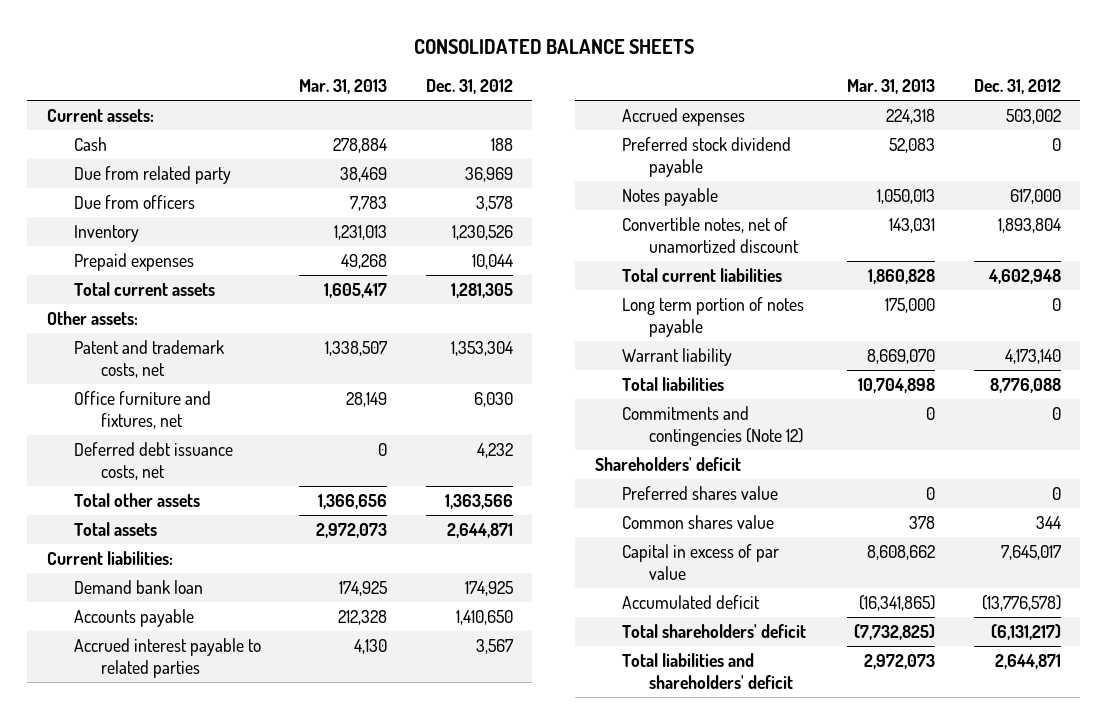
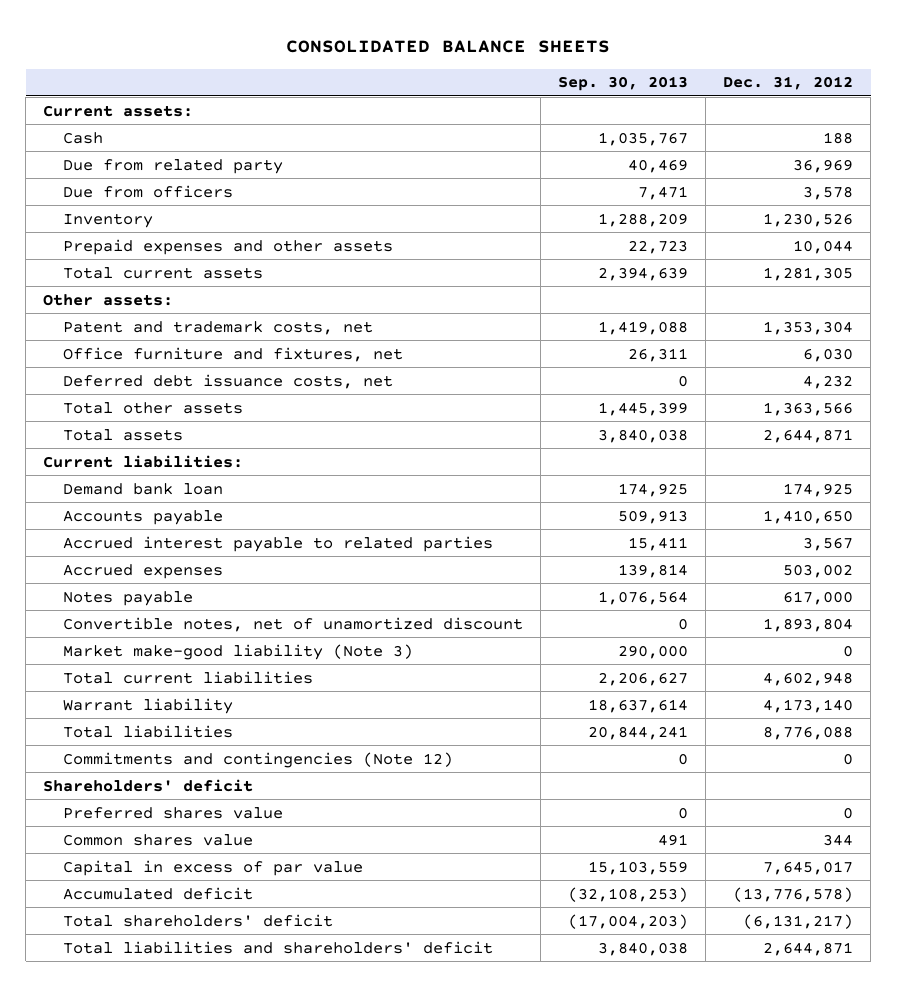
- | Mar. 31, 2013 | Dec. 31, 2012
+ | Sep. 30, 2013 | Dec. 31, 2012
- Prepaid expenses | 49,268 | 10,044
+ Prepaid expenses and other assets | 22,723 | 10,044
- Preferred stock dividend payable | 52,083 | 0
+ Market make-good liability (Note 3) | 290,000 | 0
- Long term portion of notes payable | 175,000 | 0

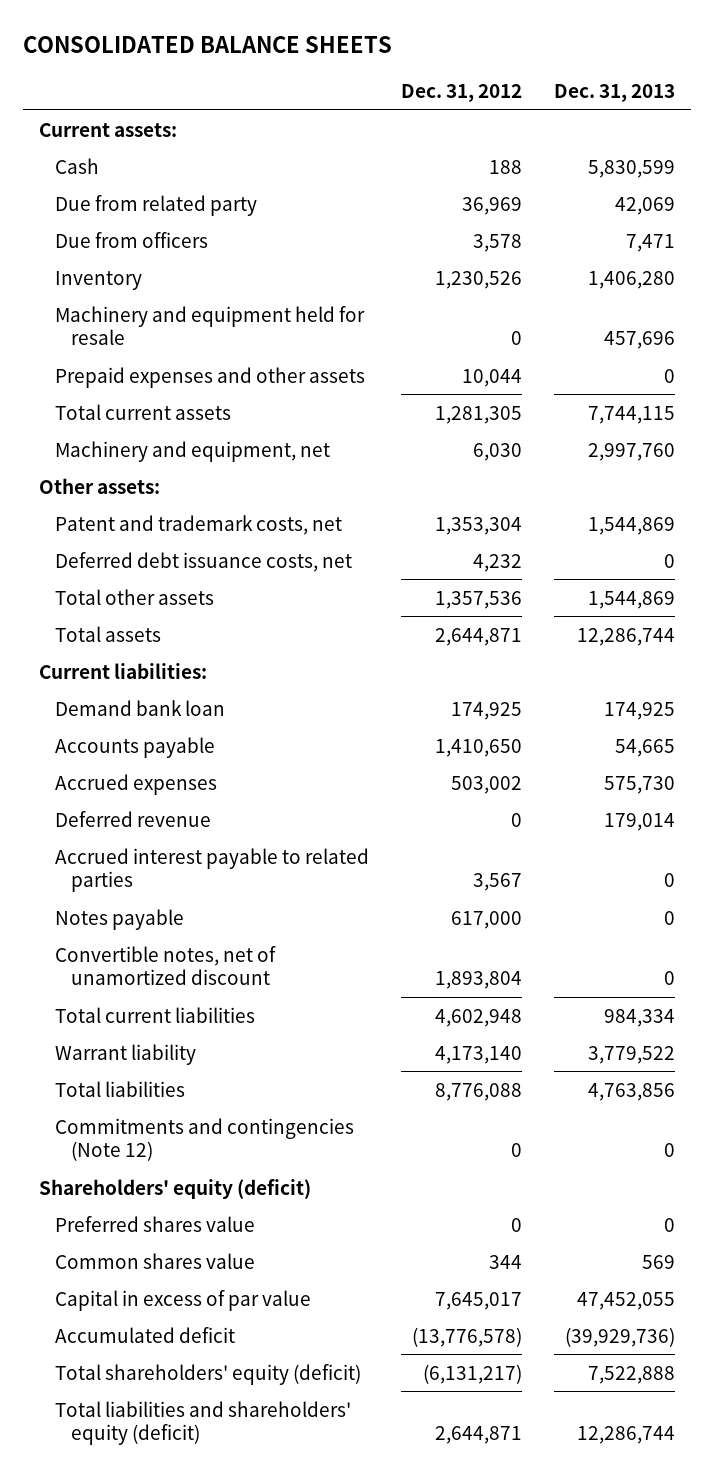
- | Sep. 30, 2013 | Dec. 31, 2012
+ | Dec. 31, 2012 | Dec. 31, 2013
+ Machinery and equipment held for resale | 0 | 457,696
+ Machinery and equipment, net | 6,030 | 2,997,760
- Office furniture and fixtures, net | 26,311 | 6,030
- Total other assets | 1,445,399 | 1,363,566
+ Total other assets | 1,357,536 | 1,544,869
+ Deferred revenue | 0 | 179,014
moved down: Accrued interest payable to related parties | 3,567 | 0
- Market make-good liability (Note 3) | 290,000 | 0
- Shareholders' deficit
+ Shareholders' equity (deficit)
- Total shareholders' deficit | (17,004,203) | (6,131,217)
- Total liabilities and shareholders' deficit | 3,840,038 | 2,644,871
+ Total shareholders' equity (deficit) | (6,131,217) | 7,522,888
+ Total liabilities and shareholders' equity (deficit) | 2,644,871 | 12,286,744

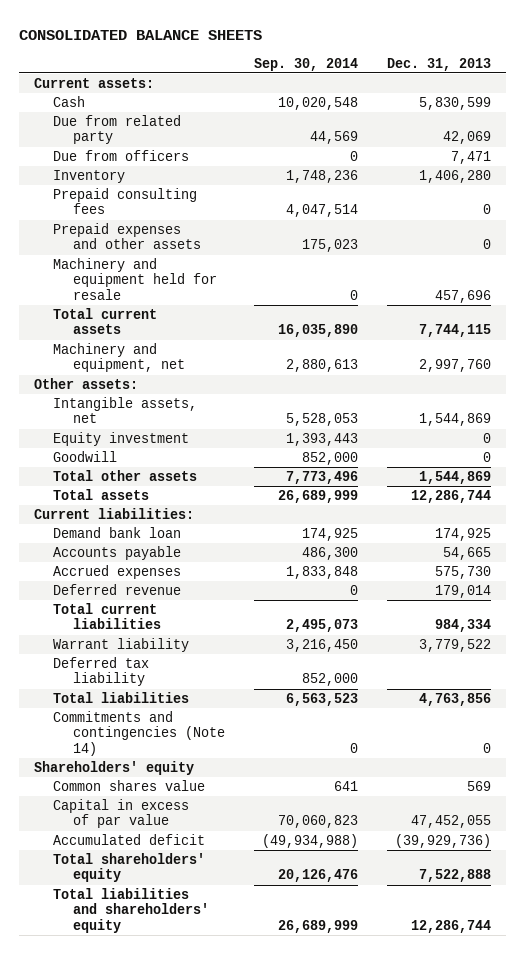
- | Dec. 31, 2012 | Dec. 31, 2013
+ | Sep. 30, 2014 | Dec. 31, 2013
+ Prepaid consulting fees | 4,047,514 | 0
moved down: Machinery and equipment held for resale | 0 | 457,696
- Patent and trademark costs, net | 1,353,304 | 1,544,869
- Deferred debt issuance costs, net | 4,232 | 0
+ Intangible assets, net | 5,528,053 | 1,544,869
+ Equity investment | 1,393,443 | 0
+ Goodwill | 852,000 | 0
- Accrued interest payable to related parties | 3,567 | 0
- Notes payable | 617,000 | 0
- Convertible notes, net of unamortized discount | 1,893,804 | 0
+ Deferred tax liability | 852,000 |
- Commitments and contingencies (Note 12) | 0 | 0
- Shareholders' equity (deficit)
- Preferred shares value | 0 | 0
+ Commitments and contingencies (Note 14) | 0 | 0
+ Shareholders' equity
- Total shareholders' equity (deficit) | (6,131,217) | 7,522,888
- Total liabilities and shareholders' equity (deficit) | 2,644,871 | 12,286,744
+ Total shareholders' equity | 20,126,476 | 7,522,888
+ Total liabilities and shareholders' equity | 26,689,999 | 12,286,744

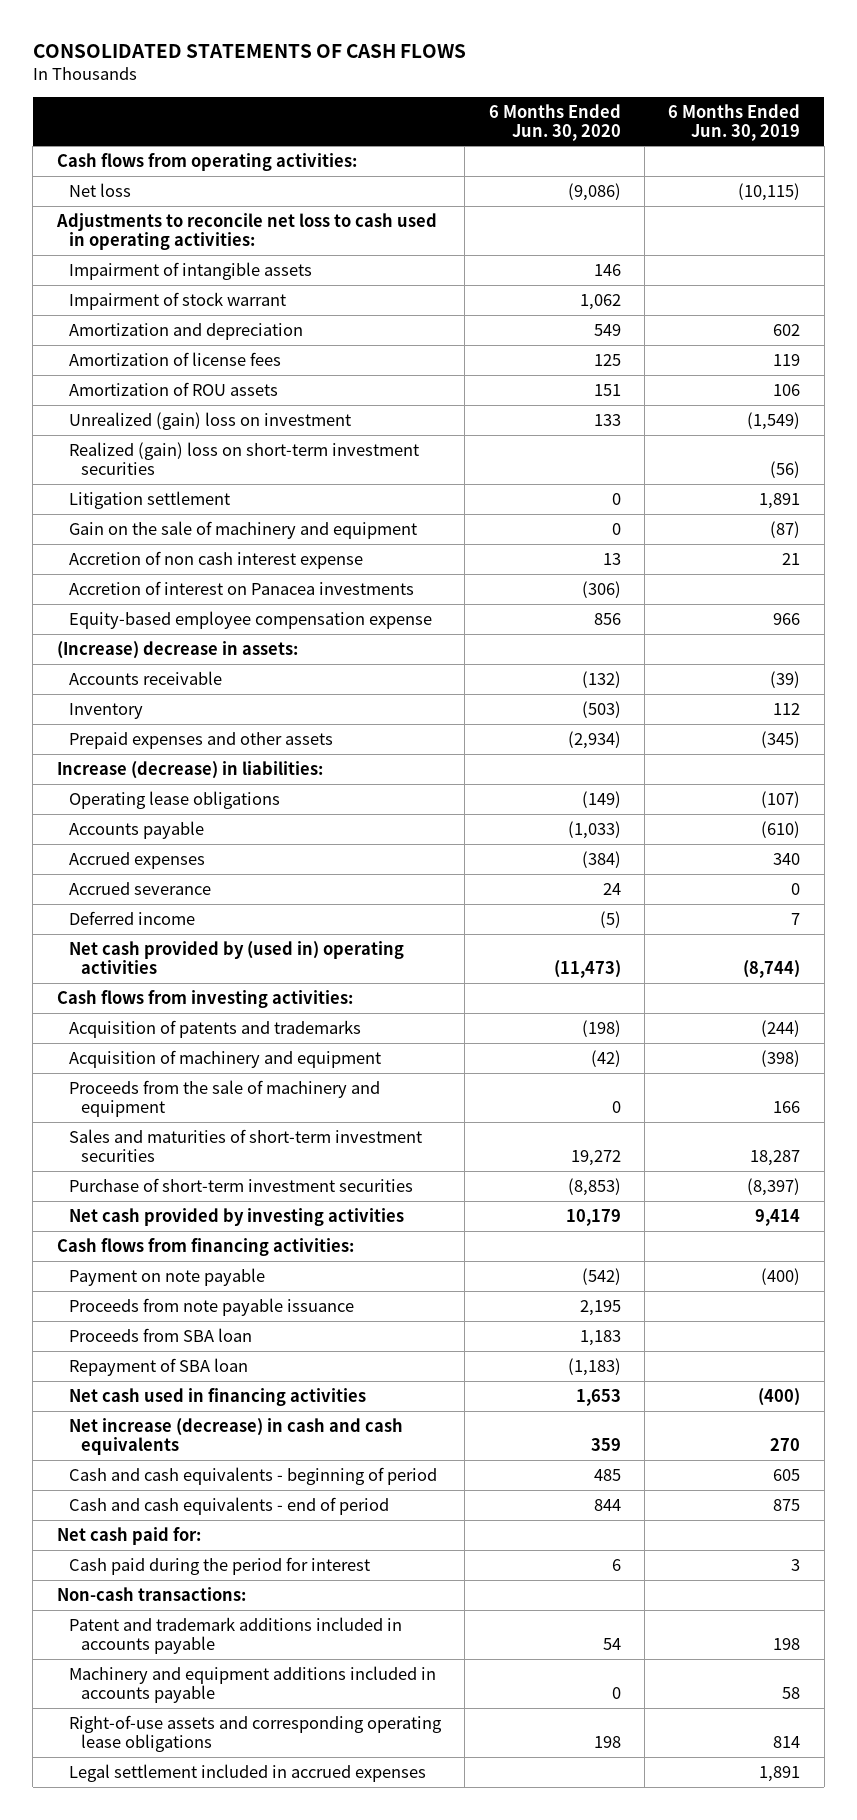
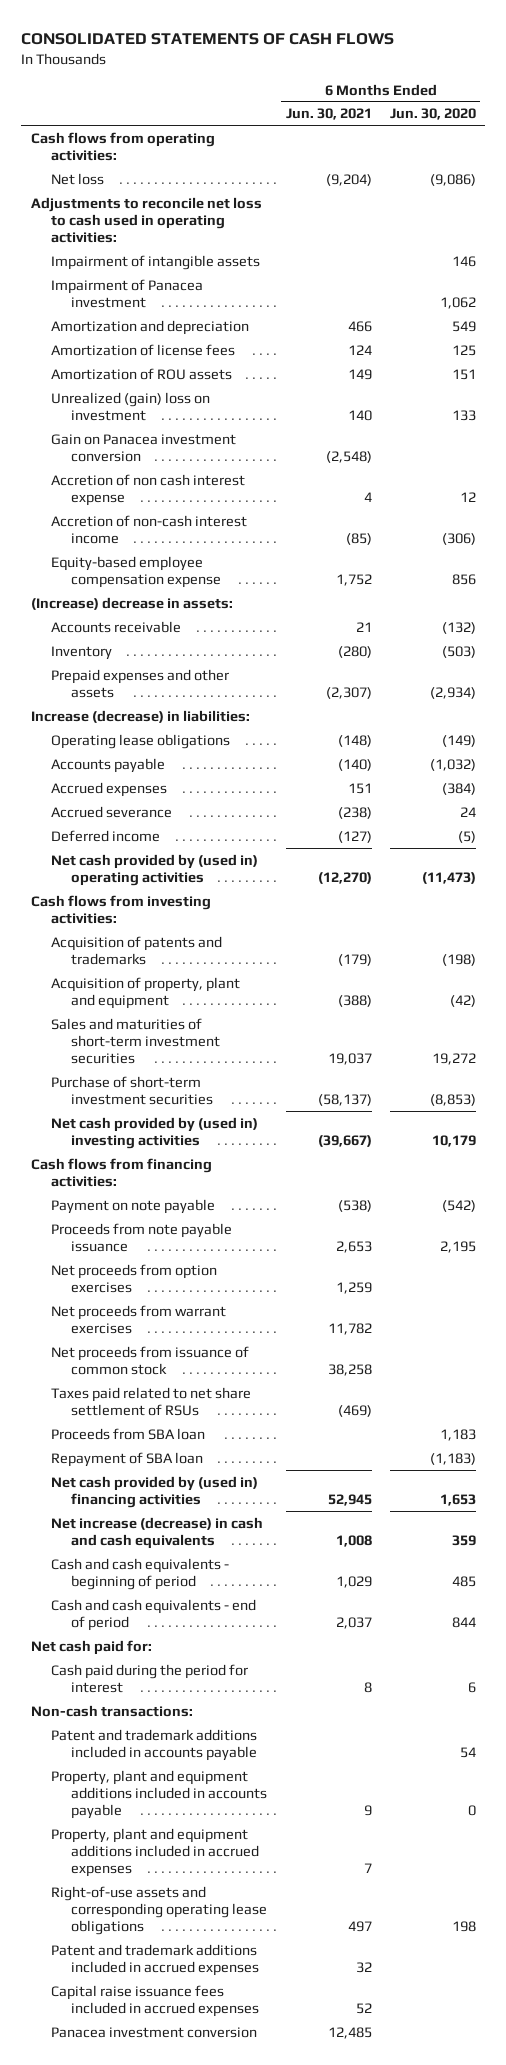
- | 6 Months Ended Jun. 30, 2020 | 6 Months Ended Jun. 30, 2019
+ | 6 Months Ended Jun. 30, 2021 | 6 Months Ended Jun. 30, 2020
- Impairment of stock warrant | 1,062 |
+ Impairment of Panacea investment | | 1,062
- Realized (gain) loss on short-term investment securities | | (56)
- Litigation settlement | 0 | 1,891
- Gain on the sale of machinery and equipment | 0 | (87)
- Accretion of non cash interest expense | 13 | 21
- Accretion of interest on Panacea investments | (306) |
+ Gain on Panacea investment conversion | (2,548) |
+ Accretion of non cash interest expense | 4 | 12
+ Accretion of non-cash interest income | (85) | (306)
- Accounts payable | (1,033) | (610)
+ Accounts payable | (140) | (1,032)
- Acquisition of machinery and equipment | (42) | (398)
- Proceeds from the sale of machinery and equipment | 0 | 166
+ Acquisition of property, plant and equipment | (388) | (42)
- Net cash provided by investing activities | 10,179 | 9,414
+ Net cash provided by (used in) investing activities | (39,667) | 10,179
+ Net proceeds from option exercises | 1,259 |
+ Net proceeds from warrant exercises | 11,782 |
+ Net proceeds from issuance of common stock | 38,258 |
+ Taxes paid related to net share settlement of RSUs | (469) |
- Net cash used in financing activities | 1,653 | (400)
+ Net cash provided by (used in) financing activities | 52,945 | 1,653
- Machinery and equipment additions included in accounts payable | 0 | 58
+ Property, plant and equipment additions included in accounts payable | 9 | 0
+ Property, plant and equipment additions included in accrued expenses | 7 |
- Legal settlement included in accrued expenses | | 1,891
+ Patent and trademark additions included in accrued expenses | 32 |
+ Capital raise issuance fees included in accrued expenses | 52 |
+ Panacea investment conversion | 12,485 |

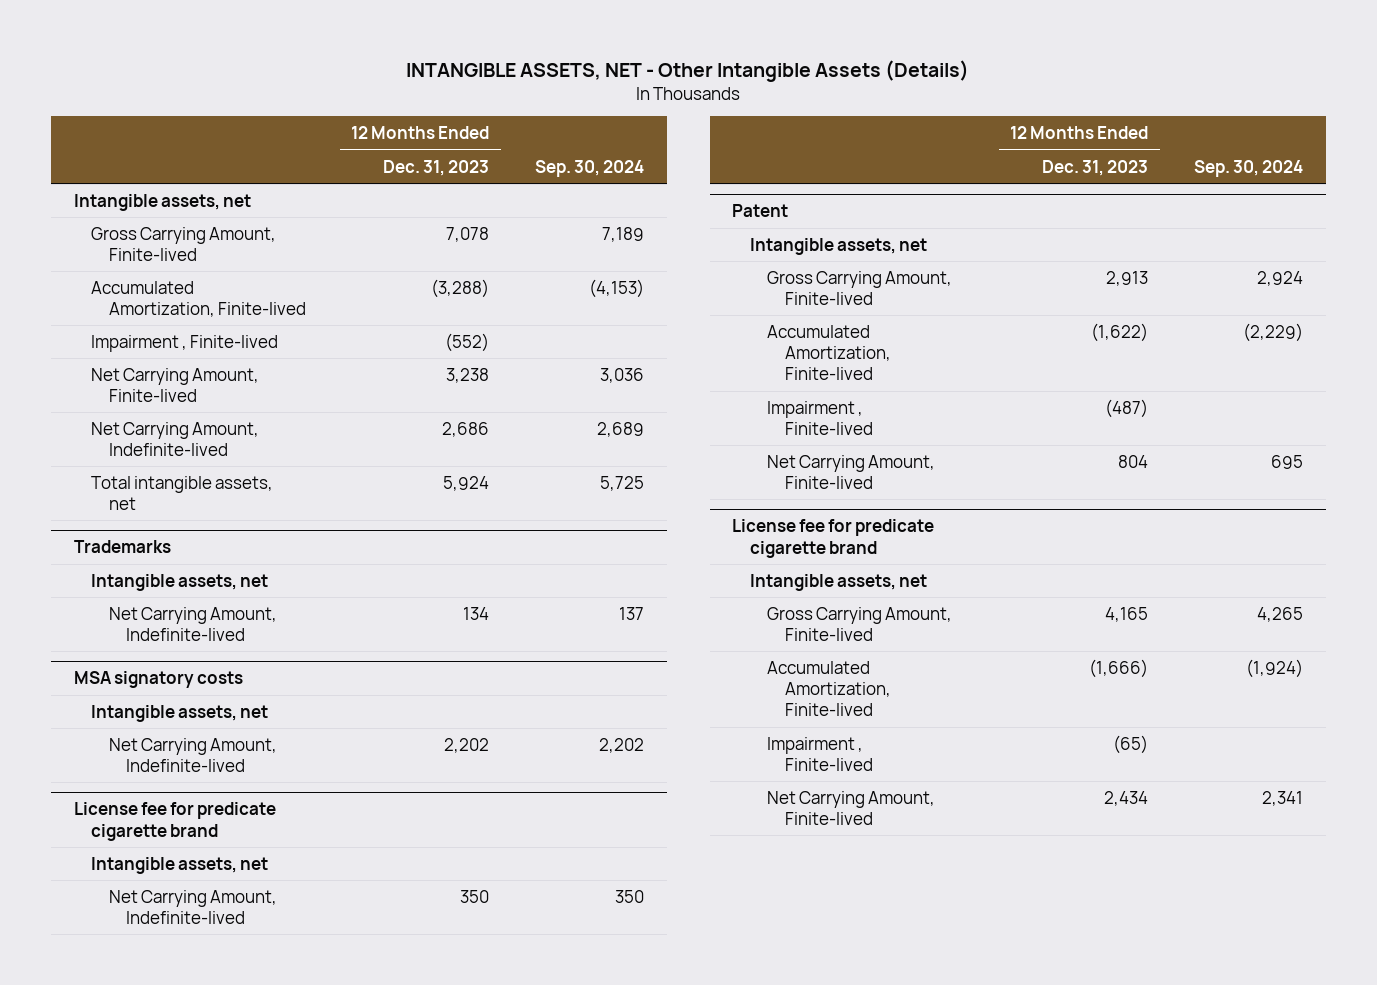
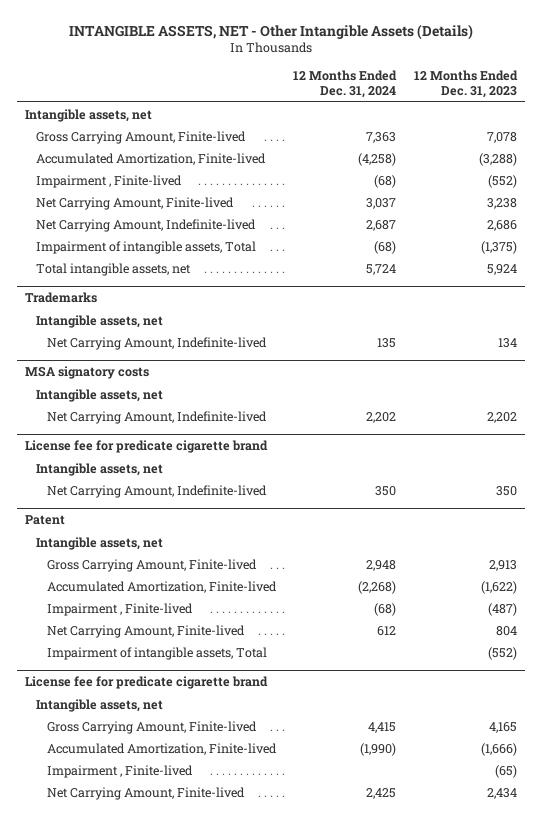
- | 12 Months Ended Dec. 31, 2023 | Sep. 30, 2024
+ | 12 Months Ended Dec. 31, 2024 | 12 Months Ended Dec. 31, 2023
+ Impairment of intangible assets, Total | (68) | (1,375)
@ Patent
+ Impairment of intangible assets, Total | | (552)

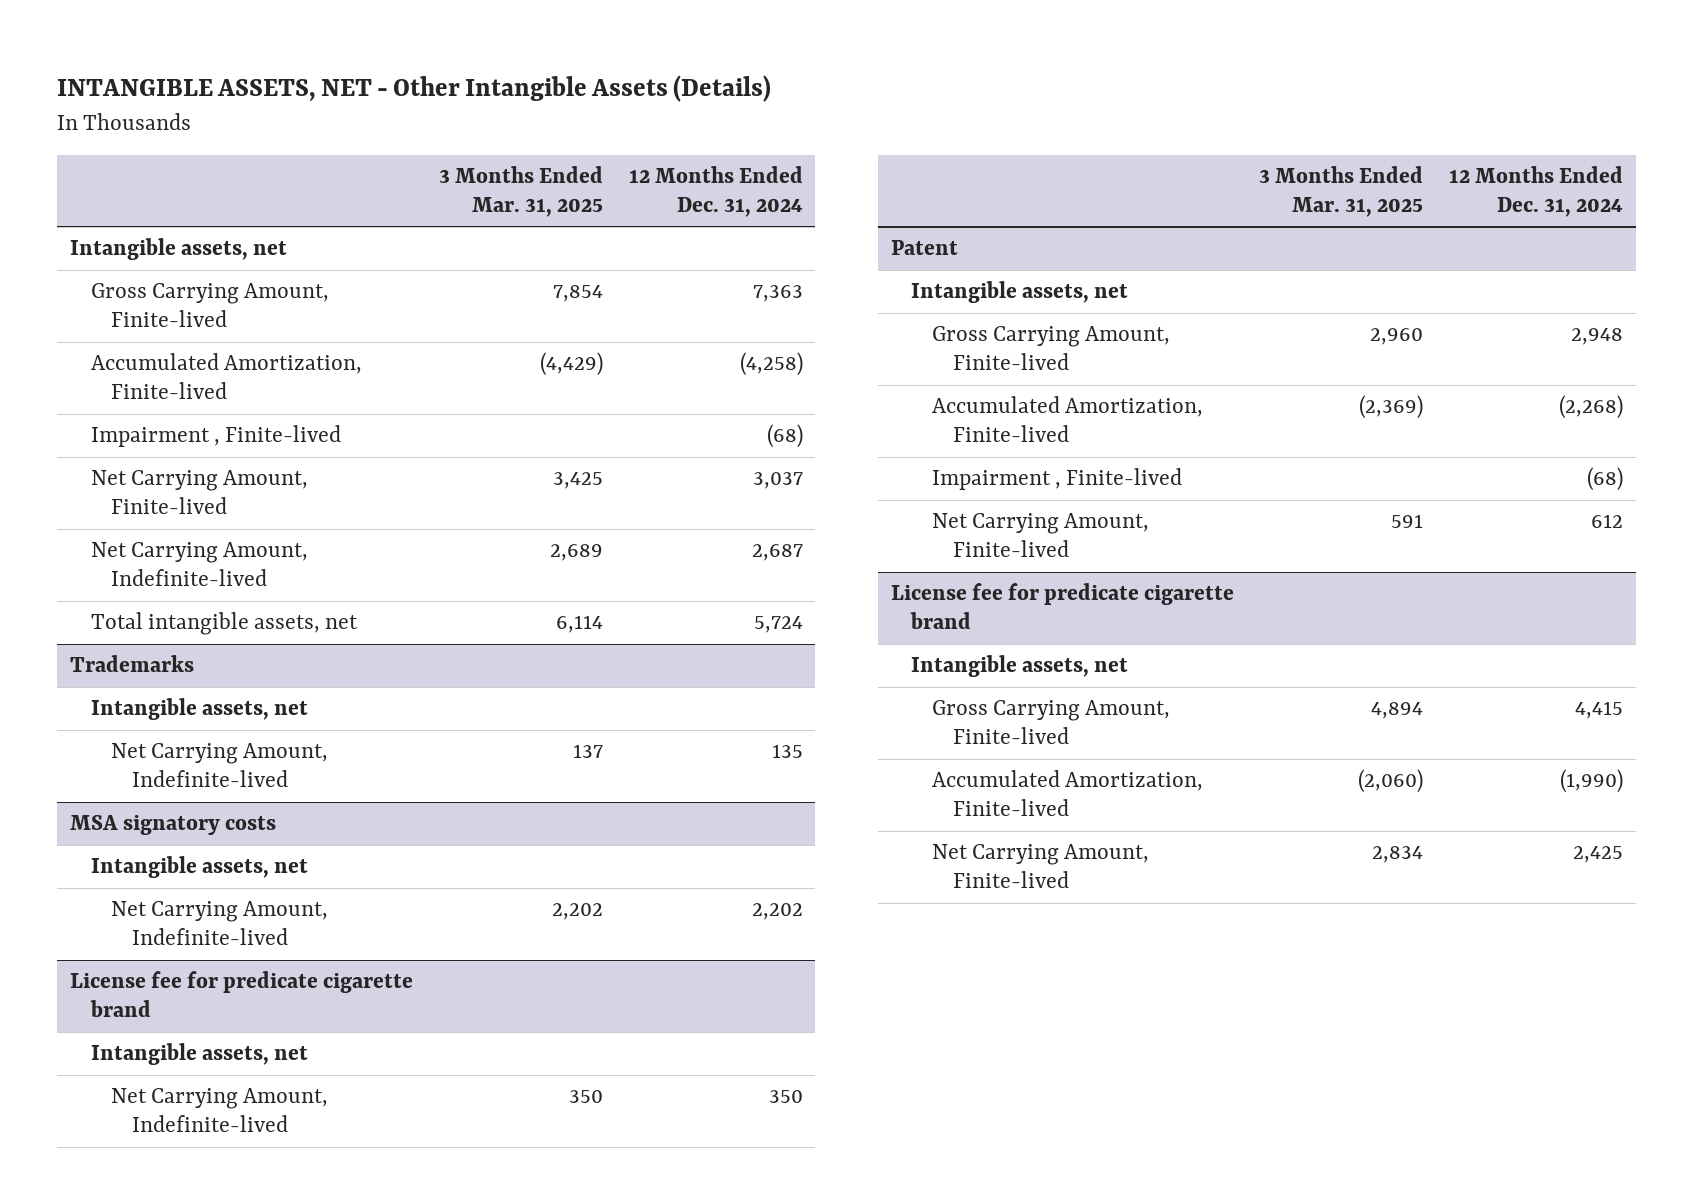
- | 12 Months Ended Dec. 31, 2024 | 12 Months Ended Dec. 31, 2023
+ | 3 Months Ended Mar. 31, 2025 | 12 Months Ended Dec. 31, 2024
- Impairment of intangible assets, Total | (68) | (1,375)
@ Patent
- Impairment of intangible assets, Total | | (552)
@ License fee for predicate cigarette brand
- Impairment , Finite-lived | | (65)

